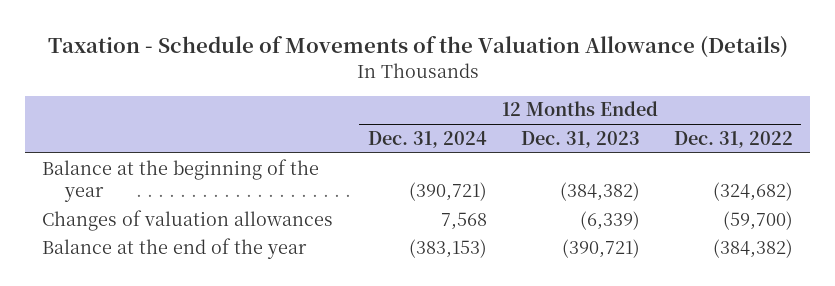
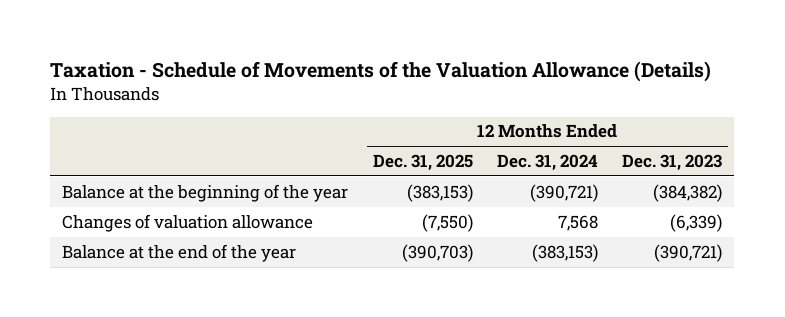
- | 12 Months Ended Dec. 31, 2024 | 12 Months Ended Dec. 31, 2023 | 12 Months Ended Dec. 31, 2022
+ | 12 Months Ended Dec. 31, 2025 | 12 Months Ended Dec. 31, 2024 | 12 Months Ended Dec. 31, 2023
- Changes of valuation allowances | 7,568 | (6,339) | (59,700)
+ Changes of valuation allowance | (7,550) | 7,568 | (6,339)

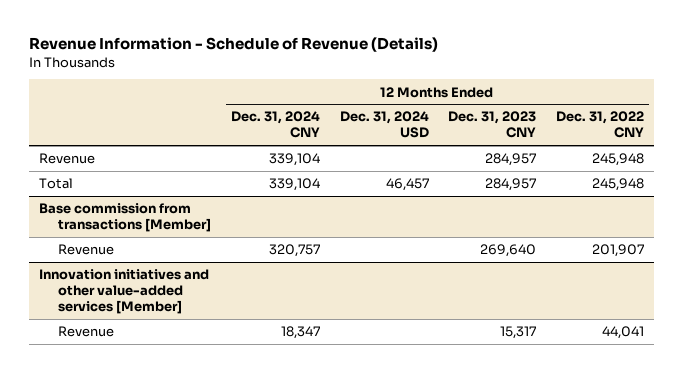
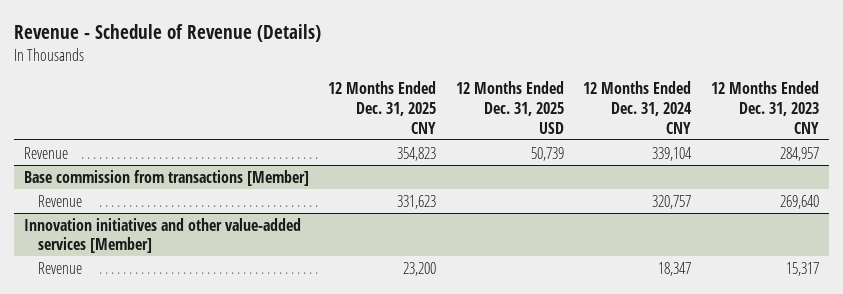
- Revenue Information - Schedule of Revenue (Details)
+ Revenue - Schedule of Revenue (Details)
- | 12 Months Ended Dec. 31, 2024 CNY | 12 Months Ended Dec. 31, 2024 USD | 12 Months Ended Dec. 31, 2023 CNY | 12 Months Ended Dec. 31, 2022 CNY
+ | 12 Months Ended Dec. 31, 2025 CNY | 12 Months Ended Dec. 31, 2025 USD | 12 Months Ended Dec. 31, 2024 CNY | 12 Months Ended Dec. 31, 2023 CNY
- Total | 339,104 | 46,457 | 284,957 | 245,948

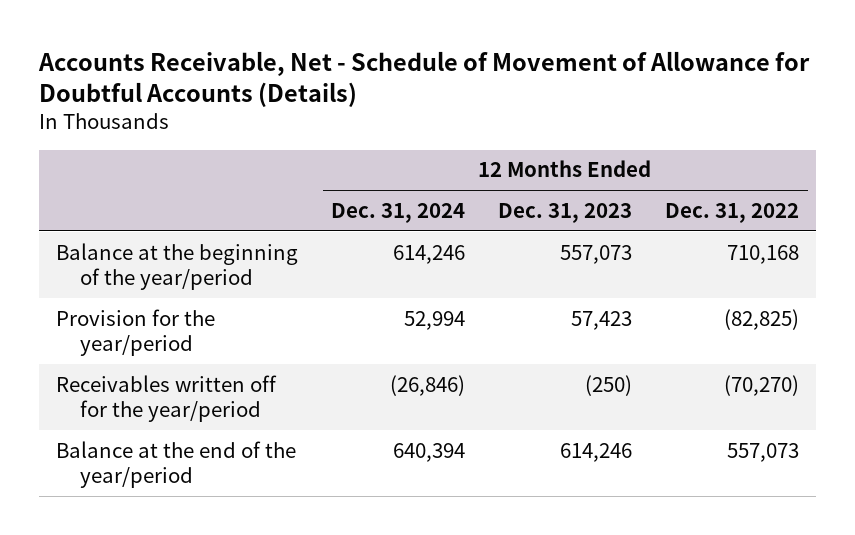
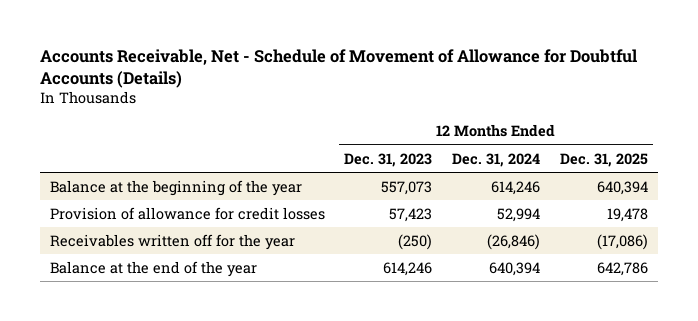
- | 12 Months Ended Dec. 31, 2024 | 12 Months Ended Dec. 31, 2023 | 12 Months Ended Dec. 31, 2022
+ | 12 Months Ended Dec. 31, 2023 | 12 Months Ended Dec. 31, 2024 | 12 Months Ended Dec. 31, 2025
- Balance at the beginning of the year/period | 614,246 | 557,073 | 710,168
- Provision for the year/period | 52,994 | 57,423 | (82,825)
- Receivables written off for the year/period | (26,846) | (250) | (70,270)
- Balance at the end of the year/period | 640,394 | 614,246 | 557,073
+ Balance at the beginning of the year | 557,073 | 614,246 | 640,394
+ Provision of allowance for credit losses | 57,423 | 52,994 | 19,478
+ Receivables written off for the year | (250) | (26,846) | (17,086)
+ Balance at the end of the year | 614,246 | 640,394 | 642,786

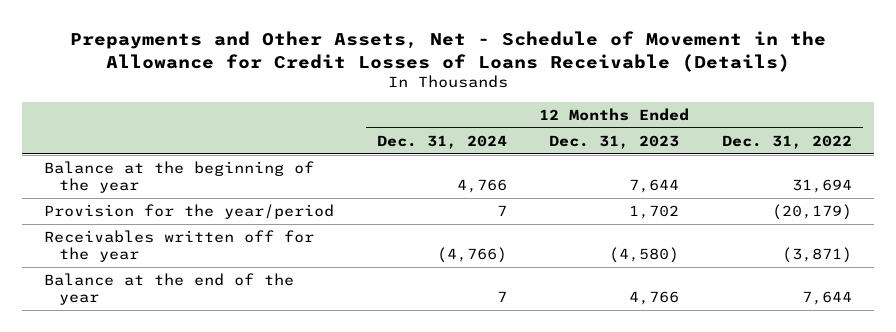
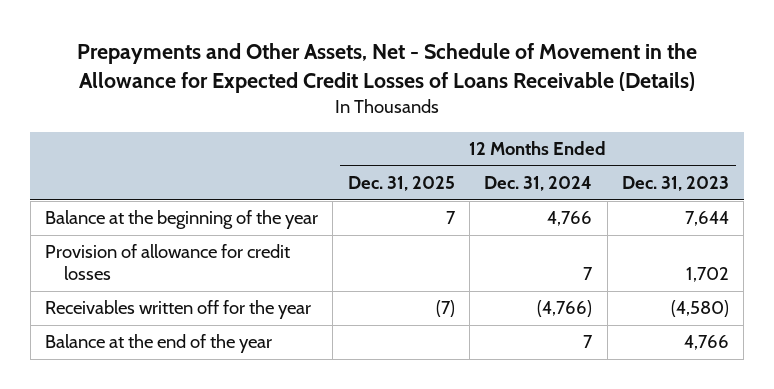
- Prepayments and Other Assets, Net - Schedule of Movement in the Allowance for Credit Losses of Loans Receivable (Details)
+ Prepayments and Other Assets, Net - Schedule of Movement in the Allowance for Expected Credit Losses of Loans Receivable (Details)
- | 12 Months Ended Dec. 31, 2024 | 12 Months Ended Dec. 31, 2023 | 12 Months Ended Dec. 31, 2022
+ | 12 Months Ended Dec. 31, 2025 | 12 Months Ended Dec. 31, 2024 | 12 Months Ended Dec. 31, 2023
- Provision for the year/period | 7 | 1,702 | (20,179)
+ Provision of allowance for credit losses | | 7 | 1,702

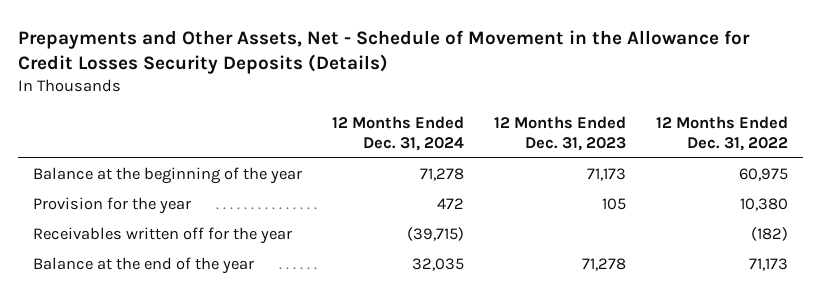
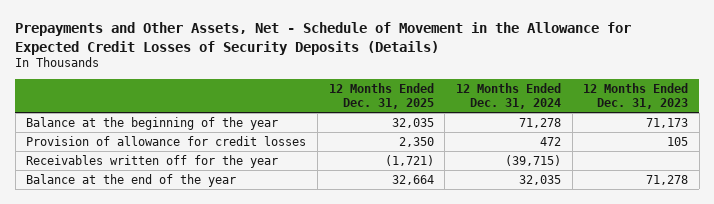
- Prepayments and Other Assets, Net - Schedule of Movement in the Allowance for Credit Losses Security Deposits (Details)
+ Prepayments and Other Assets, Net - Schedule of Movement in the Allowance for Expected Credit Losses of Security Deposits (Details)
- | 12 Months Ended Dec. 31, 2024 | 12 Months Ended Dec. 31, 2023 | 12 Months Ended Dec. 31, 2022
+ | 12 Months Ended Dec. 31, 2025 | 12 Months Ended Dec. 31, 2024 | 12 Months Ended Dec. 31, 2023
- Provision for the year | 472 | 105 | 10,380
+ Provision of allowance for credit losses | 2,350 | 472 | 105

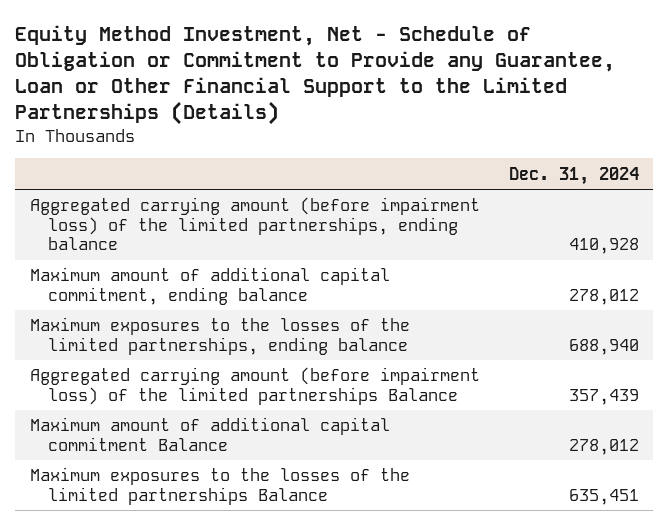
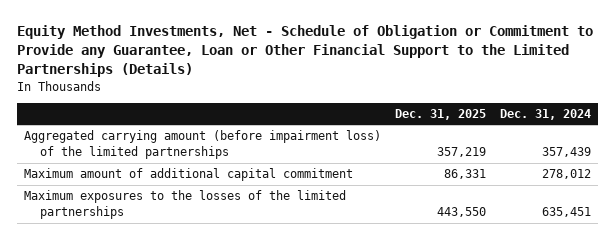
- Equity Method Investment, Net - Schedule of Obligation or Commitment to Provide any Guarantee, Loan or Other Financial Support to the Limited Partnerships (Details)
+ Equity Method Investments, Net - Schedule of Obligation or Commitment to Provide any Guarantee, Loan or Other Financial Support to the Limited Partnerships (Details)
- | Dec. 31, 2024
+ | Dec. 31, 2025 | Dec. 31, 2024
- Aggregated carrying amount (before impairment loss) of the limited partnerships, ending balance | 410,928
- Maximum amount of additional capital commitment, ending balance | 278,012
- Maximum exposures to the losses of the limited partnerships, ending balance | 688,940
- Aggregated carrying amount (before impairment loss) of the limited partnerships Balance | 357,439
- Maximum amount of additional capital commitment Balance | 278,012
- Maximum exposures to the losses of the limited partnerships Balance | 635,451
+ Aggregated carrying amount (before impairment loss) of the limited partnerships | 357,219 | 357,439
+ Maximum amount of additional capital commitment | 86,331 | 278,012
+ Maximum exposures to the losses of the limited partnerships | 443,550 | 635,451

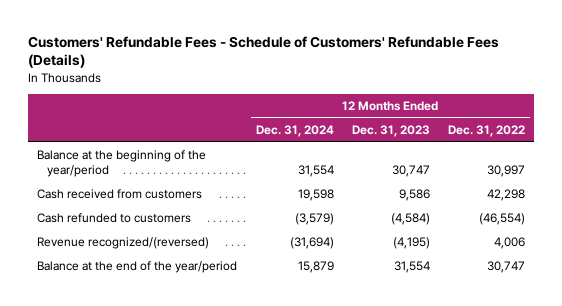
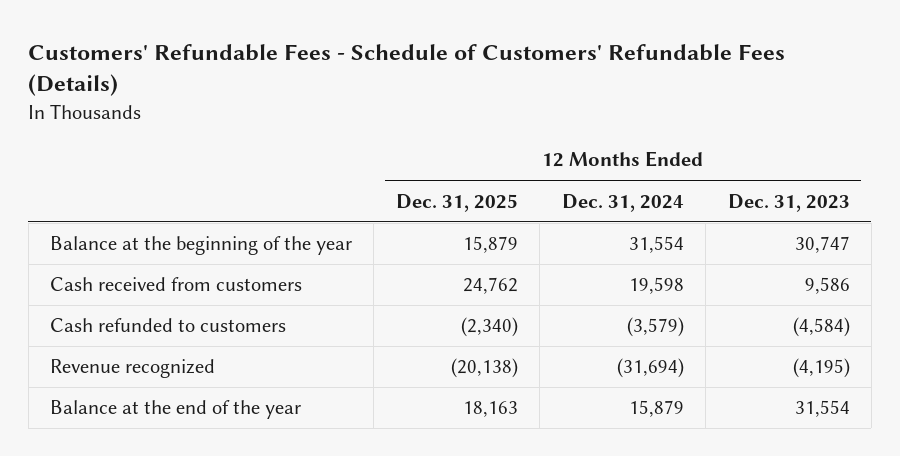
- | 12 Months Ended Dec. 31, 2024 | 12 Months Ended Dec. 31, 2023 | 12 Months Ended Dec. 31, 2022
+ | 12 Months Ended Dec. 31, 2025 | 12 Months Ended Dec. 31, 2024 | 12 Months Ended Dec. 31, 2023
- Balance at the beginning of the year/period | 31,554 | 30,747 | 30,997
+ Balance at the beginning of the year | 15,879 | 31,554 | 30,747
- Revenue recognized/(reversed) | (31,694) | (4,195) | 4,006
- Balance at the end of the year/period | 15,879 | 31,554 | 30,747
+ Revenue recognized | (20,138) | (31,694) | (4,195)
+ Balance at the end of the year | 18,163 | 15,879 | 31,554

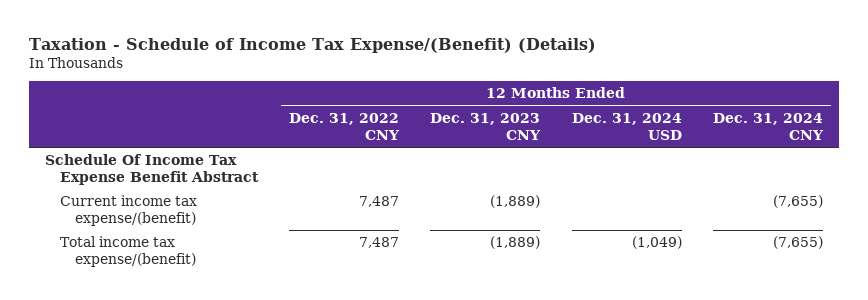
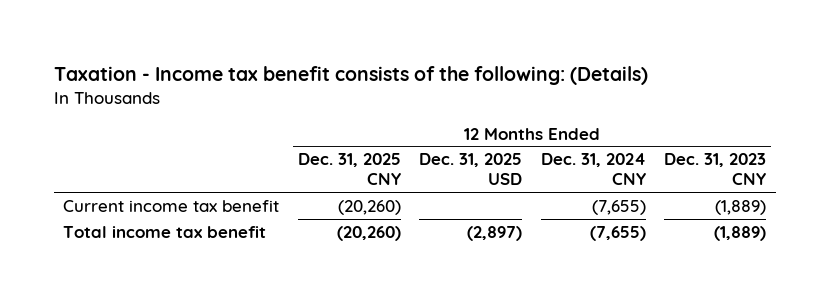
- Taxation - Schedule of Income Tax Expense/(Benefit) (Details)
+ Taxation - Income tax benefit consists of the following: (Details)
- | 12 Months Ended Dec. 31, 2022 CNY | 12 Months Ended Dec. 31, 2023 CNY | 12 Months Ended Dec. 31, 2024 USD | 12 Months Ended Dec. 31, 2024 CNY
+ | 12 Months Ended Dec. 31, 2025 CNY | 12 Months Ended Dec. 31, 2025 USD | 12 Months Ended Dec. 31, 2024 CNY | 12 Months Ended Dec. 31, 2023 CNY
- Schedule Of Income Tax Expense Benefit Abstract
- Current income tax expense/(benefit) | 7,487 | (1,889) | | (7,655)
- Total income tax expense/(benefit) | 7,487 | (1,889) | (1,049) | (7,655)
+ Current income tax benefit | (20,260) | | (7,655) | (1,889)
+ Total income tax benefit | (20,260) | (2,897) | (7,655) | (1,889)

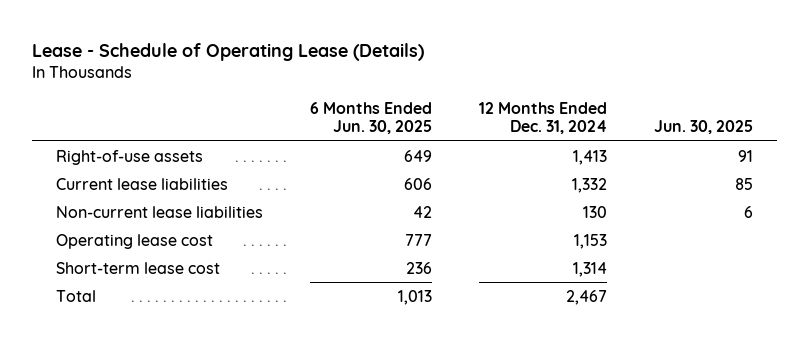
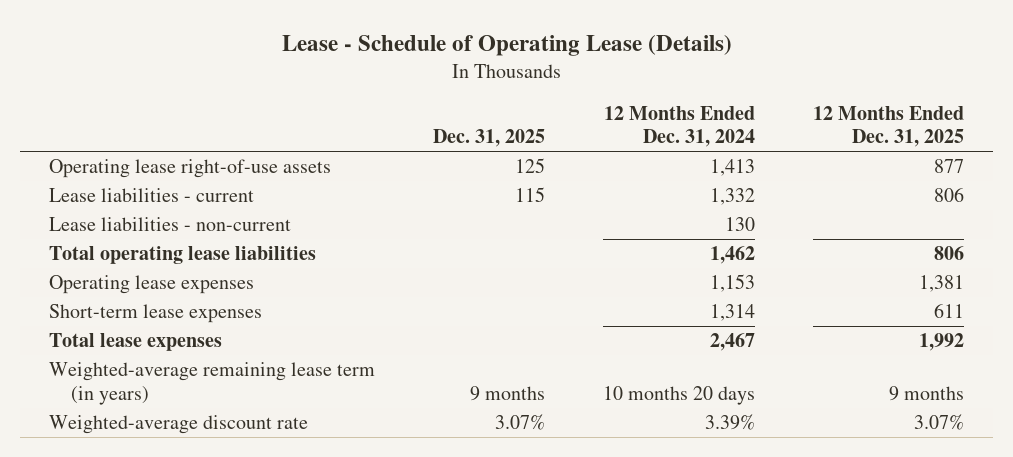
- | 6 Months Ended Jun. 30, 2025 | 12 Months Ended Dec. 31, 2024 | Jun. 30, 2025
+ | Dec. 31, 2025 | 12 Months Ended Dec. 31, 2024 | 12 Months Ended Dec. 31, 2025
- Right-of-use assets | 649 | 1,413 | 91
- Current lease liabilities | 606 | 1,332 | 85
- Non-current lease liabilities | 42 | 130 | 6
- Operating lease cost | 777 | 1,153 |
- Short-term lease cost | 236 | 1,314 |
- Total | 1,013 | 2,467 |
+ Operating lease right-of-use assets | 125 | 1,413 | 877
+ Lease liabilities - current | 115 | 1,332 | 806
+ Lease liabilities - non-current | | 130 |
+ Total operating lease liabilities | | 1,462 | 806
+ Operating lease expenses | | 1,153 | 1,381
+ Short-term lease expenses | | 1,314 | 611
+ Total lease expenses | | 2,467 | 1,992
+ Weighted-average remaining lease term (in years) | 9 months | 10 months 20 days | 9 months
+ Weighted-average discount rate | 3.07% | 3.39% | 3.07%

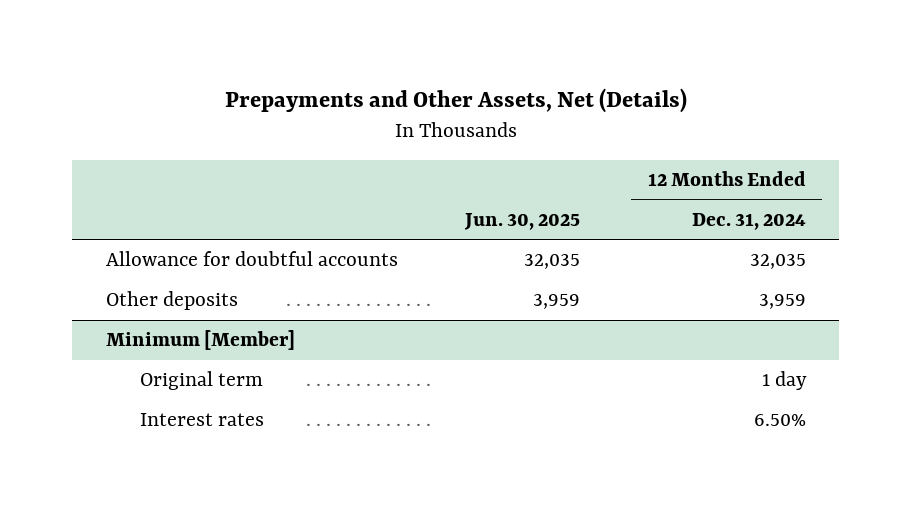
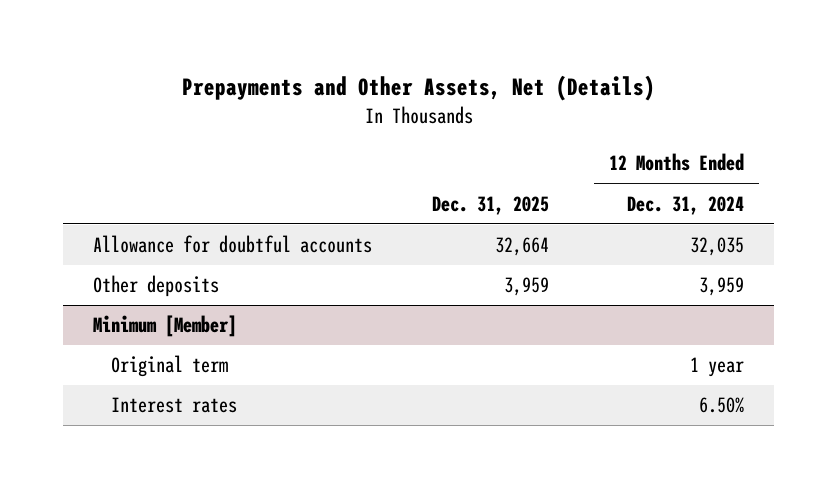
- | Jun. 30, 2025 | 12 Months Ended Dec. 31, 2024
+ | Dec. 31, 2025 | 12 Months Ended Dec. 31, 2024
@ Minimum [Member]
- Original term | | 1 day
+ Original term | | 1 year

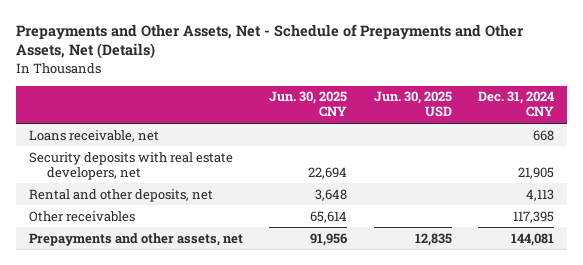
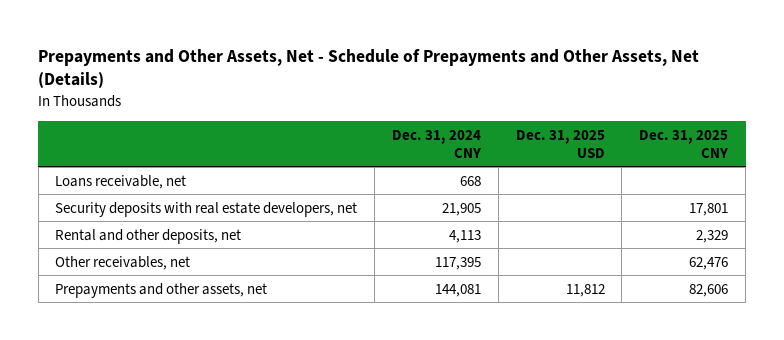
- | Jun. 30, 2025 CNY | Jun. 30, 2025 USD | Dec. 31, 2024 CNY
+ | Dec. 31, 2024 CNY | Dec. 31, 2025 USD | Dec. 31, 2025 CNY
- Other receivables | 65,614 | | 117,395
+ Other receivables, net | 117,395 | | 62,476

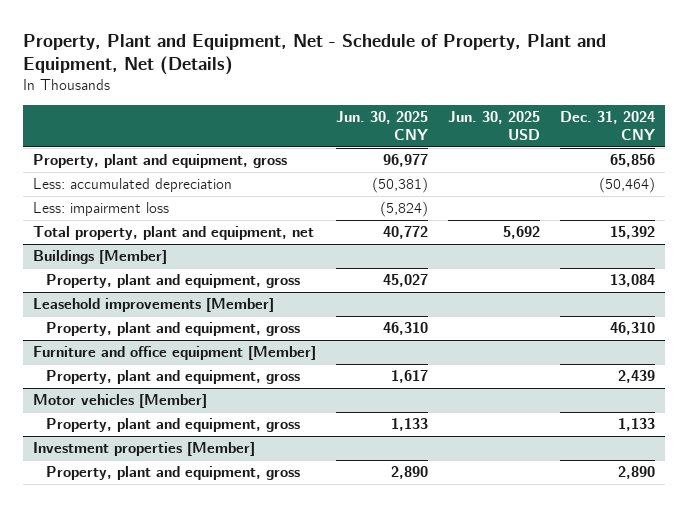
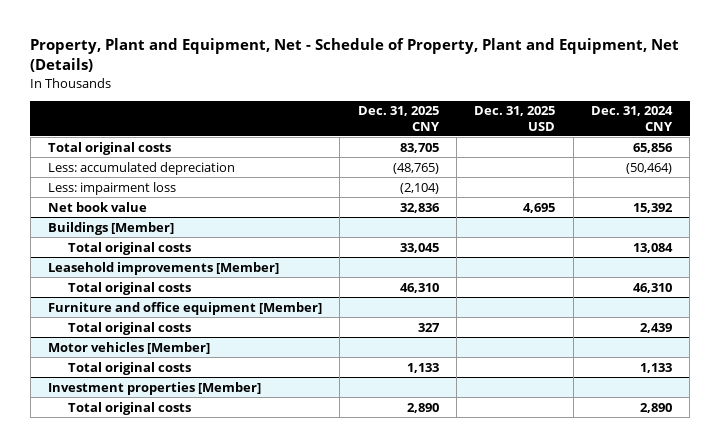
- | Jun. 30, 2025 CNY | Jun. 30, 2025 USD | Dec. 31, 2024 CNY
+ | Dec. 31, 2025 CNY | Dec. 31, 2025 USD | Dec. 31, 2024 CNY
- Property, plant and equipment, gross | 96,977 | | 65,856
+ Total original costs | 83,705 | | 65,856
- Total property, plant and equipment, net | 40,772 | 5,692 | 15,392
+ Net book value | 32,836 | 4,695 | 15,392
@ Buildings [Member]
- Property, plant and equipment, gross | 45,027 | | 13,084
+ Total original costs | 33,045 | | 13,084
@ Leasehold improvements [Member]
- Property, plant and equipment, gross | 46,310 | | 46,310
+ Total original costs | 46,310 | | 46,310
@ Furniture and office equipment [Member]
- Property, plant and equipment, gross | 1,617 | | 2,439
+ Total original costs | 327 | | 2,439
@ Motor vehicles [Member]
- Property, plant and equipment, gross | 1,133 | | 1,133
+ Total original costs | 1,133 | | 1,133
@ Investment properties [Member]
- Property, plant and equipment, gross | 2,890 | | 2,890
+ Total original costs | 2,890 | | 2,890

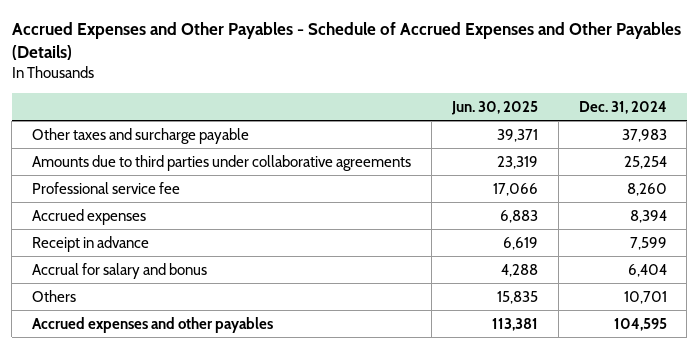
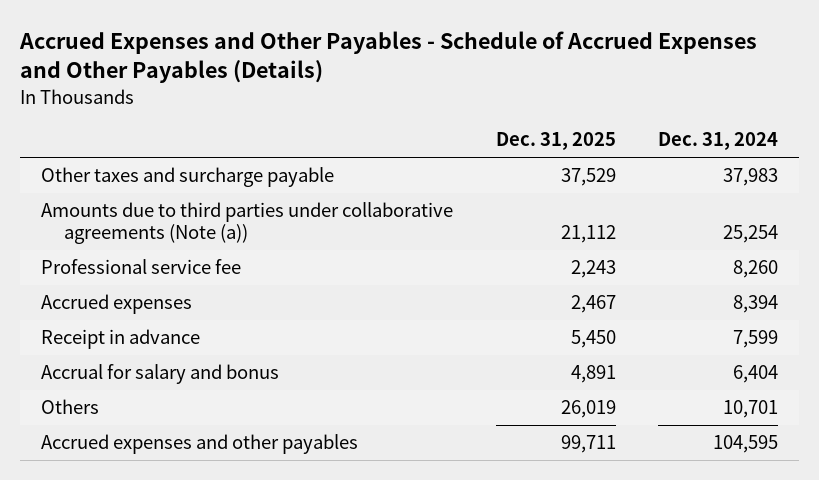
- | Jun. 30, 2025 | Dec. 31, 2024
+ | Dec. 31, 2025 | Dec. 31, 2024
- Amounts due to third parties under collaborative agreements | 23,319 | 25,254
+ Amounts due to third parties under collaborative agreements (Note (a)) | 21,112 | 25,254

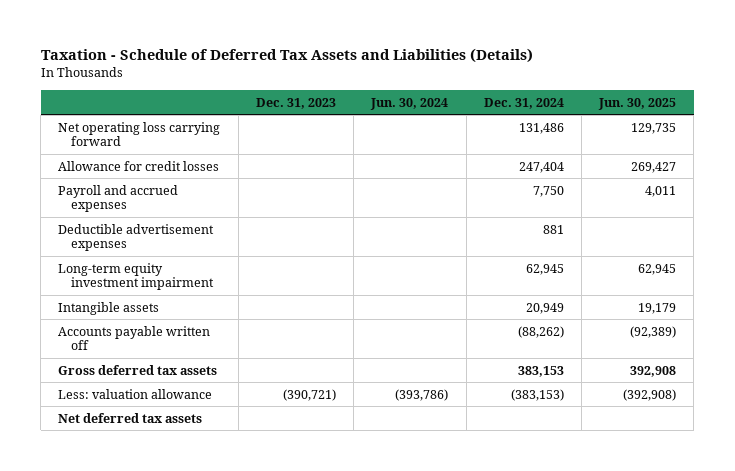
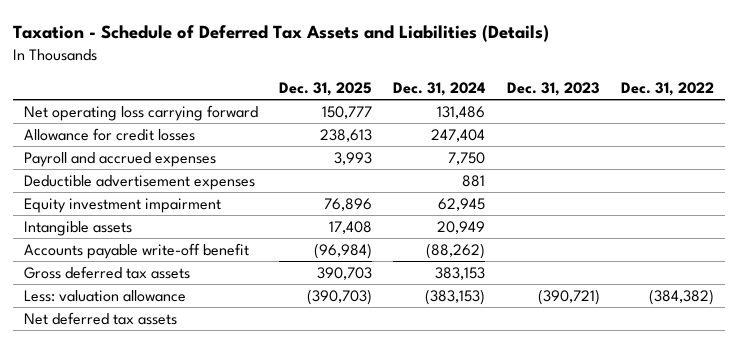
- | Dec. 31, 2023 | Jun. 30, 2024 | Dec. 31, 2024 | Jun. 30, 2025
+ | Dec. 31, 2025 | Dec. 31, 2024 | Dec. 31, 2023 | Dec. 31, 2022
- Long-term equity investment impairment | | | 62,945 | 62,945
+ Equity investment impairment | 76,896 | 62,945 | |
- Accounts payable written off | | | (88,262) | (92,389)
+ Accounts payable write-off benefit | (96,984) | (88,262) | |

